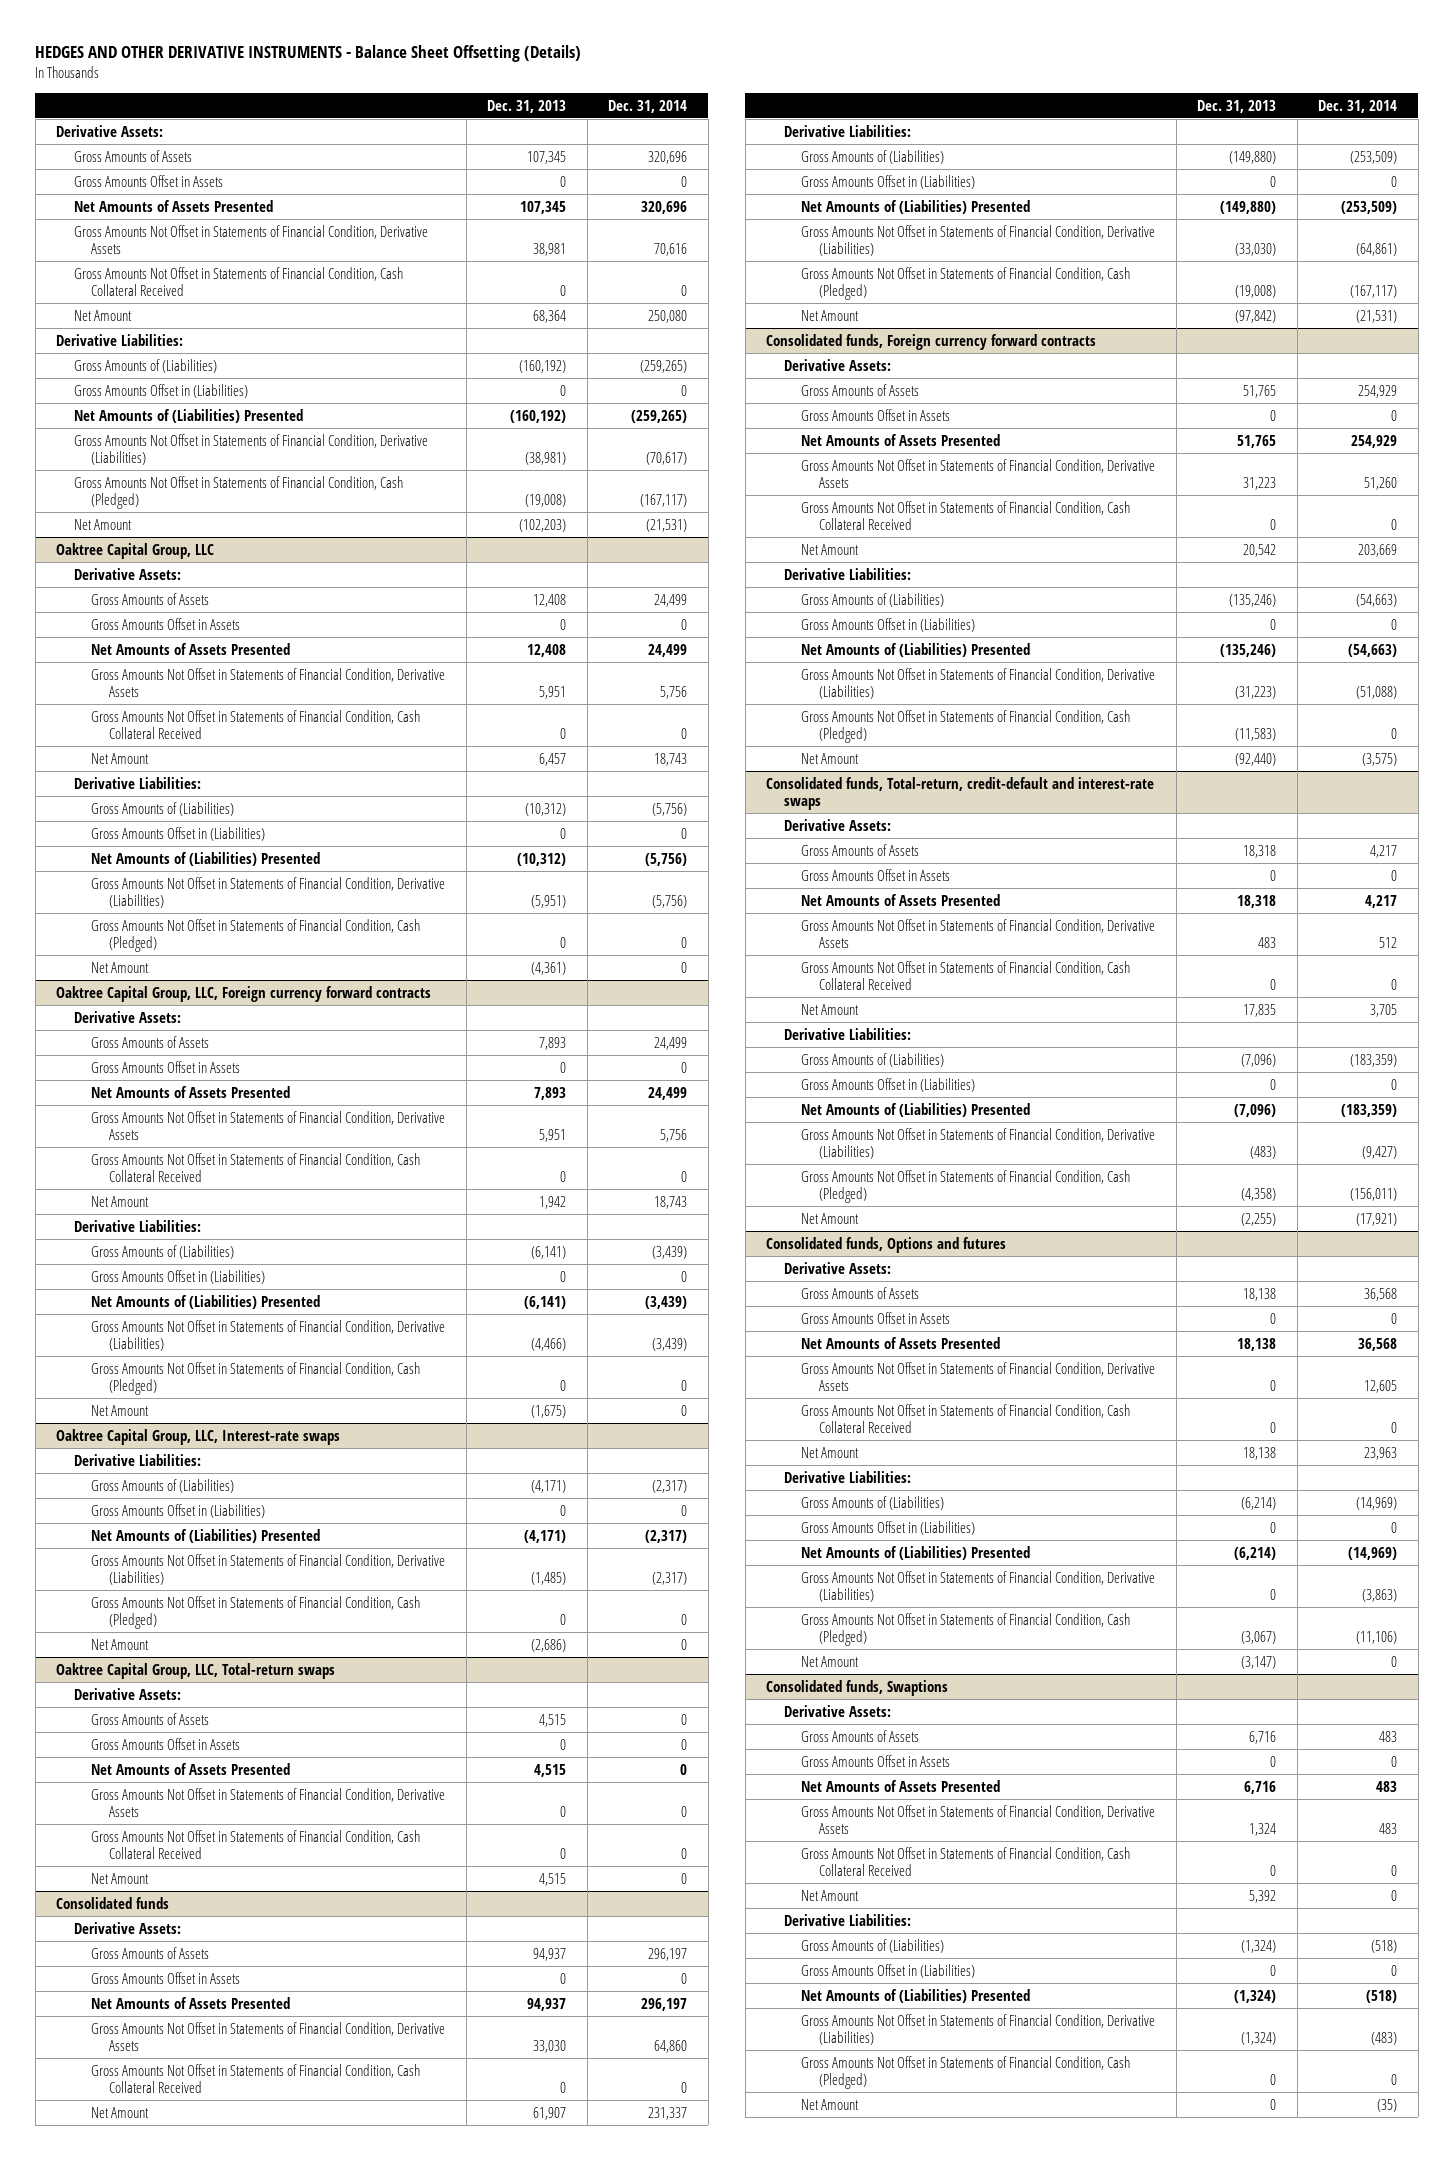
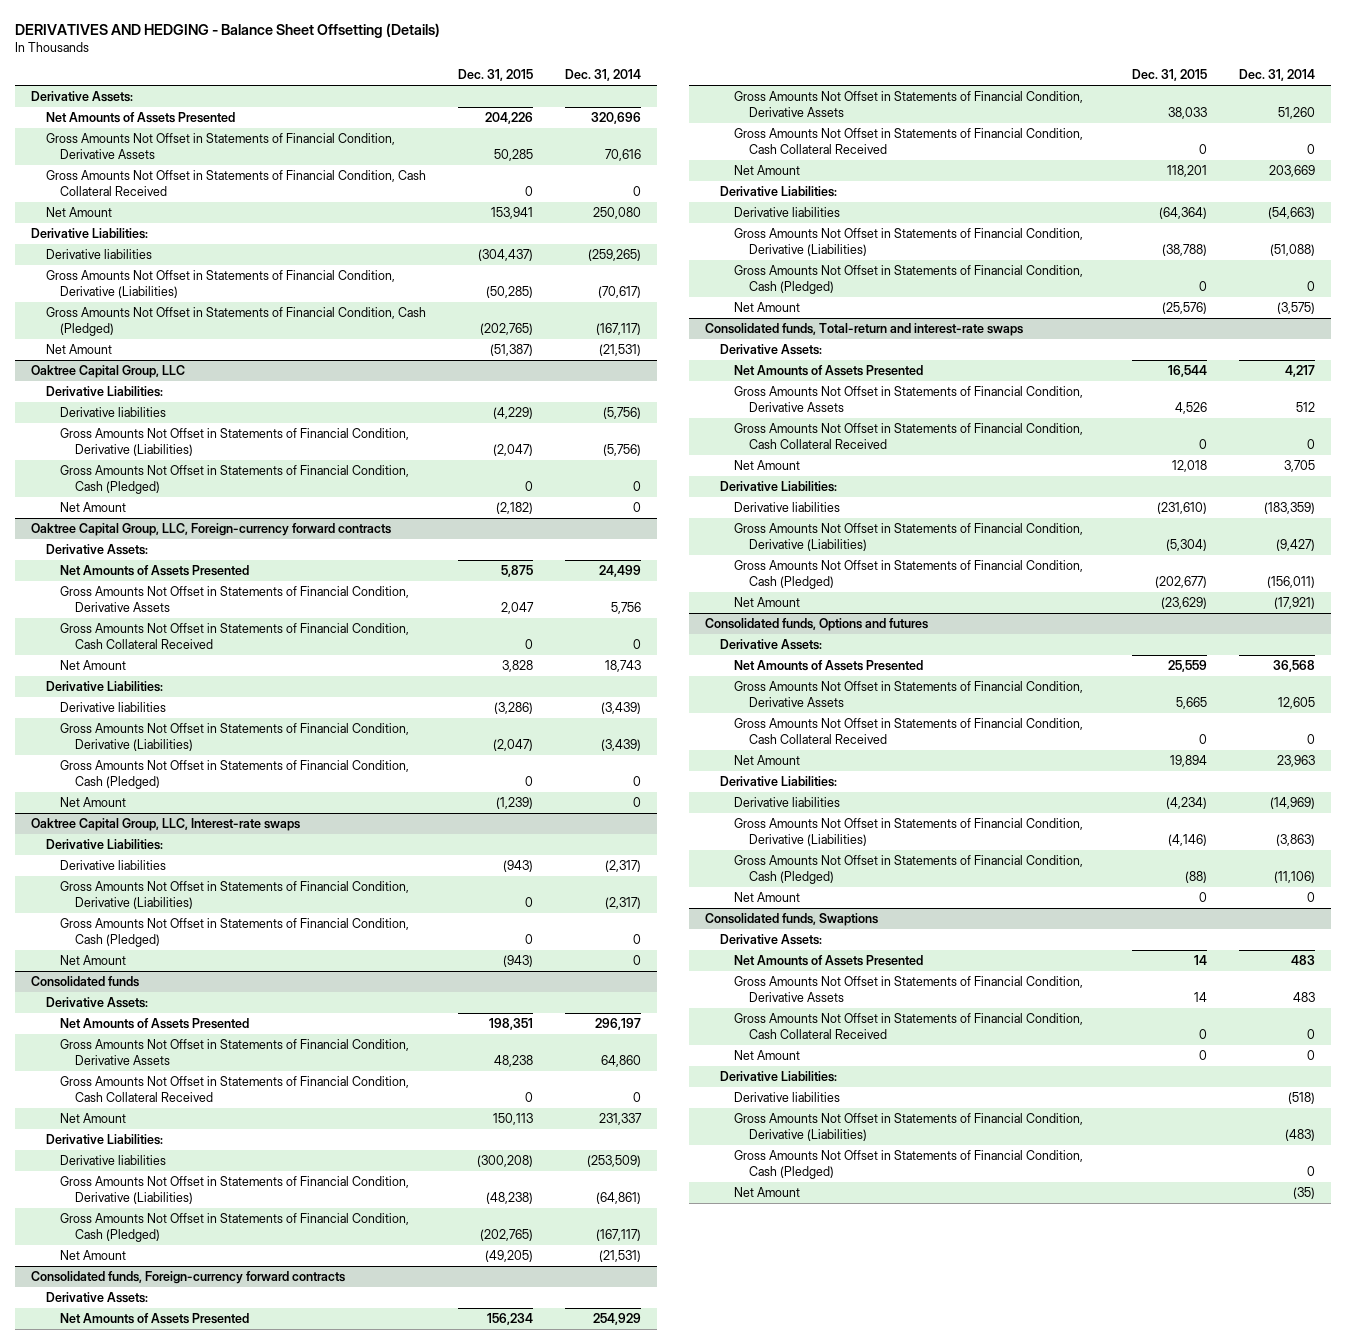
- HEDGES AND OTHER DERIVATIVE INSTRUMENTS - Balance Sheet Offsetting (Details)
+ DERIVATIVES AND HEDGING - Balance Sheet Offsetting (Details)
- | Dec. 31, 2013 | Dec. 31, 2014
+ | Dec. 31, 2015 | Dec. 31, 2014
- Gross Amounts of Assets | 107,345 | 320,696
- Gross Amounts Offset in Assets | 0 | 0
- Gross Amounts of (Liabilities) | (160,192) | (259,265)
- Gross Amounts Offset in (Liabilities) | 0 | 0
- Net Amounts of (Liabilities) Presented | (160,192) | (259,265)
+ Derivative liabilities | (304,437) | (259,265)
@ Oaktree Capital Group, LLC
- Derivative Assets:
- Gross Amounts of Assets | 12,408 | 24,499
- Gross Amounts Offset in Assets | 0 | 0
- Net Amounts of Assets Presented | 12,408 | 24,499
- Gross Amounts Not Offset in Statements of Financial Condition, Derivative Assets | 5,951 | 5,756
- Gross Amounts Not Offset in Statements of Financial Condition, Cash Collateral Received | 0 | 0
- Net Amount | 6,457 | 18,743
- Gross Amounts of (Liabilities) | (10,312) | (5,756)
- Gross Amounts Offset in (Liabilities) | 0 | 0
- Net Amounts of (Liabilities) Presented | (10,312) | (5,756)
+ Derivative liabilities | (4,229) | (5,756)
- Oaktree Capital Group, LLC, Foreign currency forward contracts
+ Oaktree Capital Group, LLC, Foreign-currency forward contracts
- Gross Amounts of Assets | 7,893 | 24,499
- Gross Amounts Offset in Assets | 0 | 0
- Gross Amounts of (Liabilities) | (6,141) | (3,439)
- Gross Amounts Offset in (Liabilities) | 0 | 0
- Net Amounts of (Liabilities) Presented | (6,141) | (3,439)
+ Derivative liabilities | (3,286) | (3,439)
@ Oaktree Capital Group, LLC, Interest-rate swaps
- Gross Amounts of (Liabilities) | (4,171) | (2,317)
- Gross Amounts Offset in (Liabilities) | 0 | 0
- Net Amounts of (Liabilities) Presented | (4,171) | (2,317)
+ Derivative liabilities | (943) | (2,317)
- Oaktree Capital Group, LLC, Total-return swaps
- Derivative Assets:
- Gross Amounts of Assets | 4,515 | 0
- Gross Amounts Offset in Assets | 0 | 0
- Net Amounts of Assets Presented | 4,515 | 0
- Gross Amounts Not Offset in Statements of Financial Condition, Derivative Assets | 0 | 0
- Gross Amounts Not Offset in Statements of Financial Condition, Cash Collateral Received | 0 | 0
- Net Amount | 4,515 | 0
@ Consolidated funds
- Gross Amounts of Assets | 94,937 | 296,197
- Gross Amounts Offset in Assets | 0 | 0
- Gross Amounts of (Liabilities) | (149,880) | (253,509)
- Gross Amounts Offset in (Liabilities) | 0 | 0
- Net Amounts of (Liabilities) Presented | (149,880) | (253,509)
+ Derivative liabilities | (300,208) | (253,509)
- Consolidated funds, Foreign currency forward contracts
+ Consolidated funds, Foreign-currency forward contracts
- Gross Amounts of Assets | 51,765 | 254,929
- Gross Amounts Offset in Assets | 0 | 0
- Gross Amounts of (Liabilities) | (135,246) | (54,663)
- Gross Amounts Offset in (Liabilities) | 0 | 0
- Net Amounts of (Liabilities) Presented | (135,246) | (54,663)
+ Derivative liabilities | (64,364) | (54,663)
- Consolidated funds, Total-return, credit-default and interest-rate swaps
+ Consolidated funds, Total-return and interest-rate swaps
- Gross Amounts of Assets | 18,318 | 4,217
- Gross Amounts Offset in Assets | 0 | 0
- Gross Amounts of (Liabilities) | (7,096) | (183,359)
- Gross Amounts Offset in (Liabilities) | 0 | 0
- Net Amounts of (Liabilities) Presented | (7,096) | (183,359)
+ Derivative liabilities | (231,610) | (183,359)
@ Consolidated funds, Options and futures
- Gross Amounts of Assets | 18,138 | 36,568
- Gross Amounts Offset in Assets | 0 | 0
- Gross Amounts of (Liabilities) | (6,214) | (14,969)
- Gross Amounts Offset in (Liabilities) | 0 | 0
- Net Amounts of (Liabilities) Presented | (6,214) | (14,969)
+ Derivative liabilities | (4,234) | (14,969)
@ Consolidated funds, Swaptions
- Gross Amounts of Assets | 6,716 | 483
- Gross Amounts Offset in Assets | 0 | 0
- Gross Amounts of (Liabilities) | (1,324) | (518)
- Gross Amounts Offset in (Liabilities) | 0 | 0
- Net Amounts of (Liabilities) Presented | (1,324) | (518)
+ Derivative liabilities | | (518)

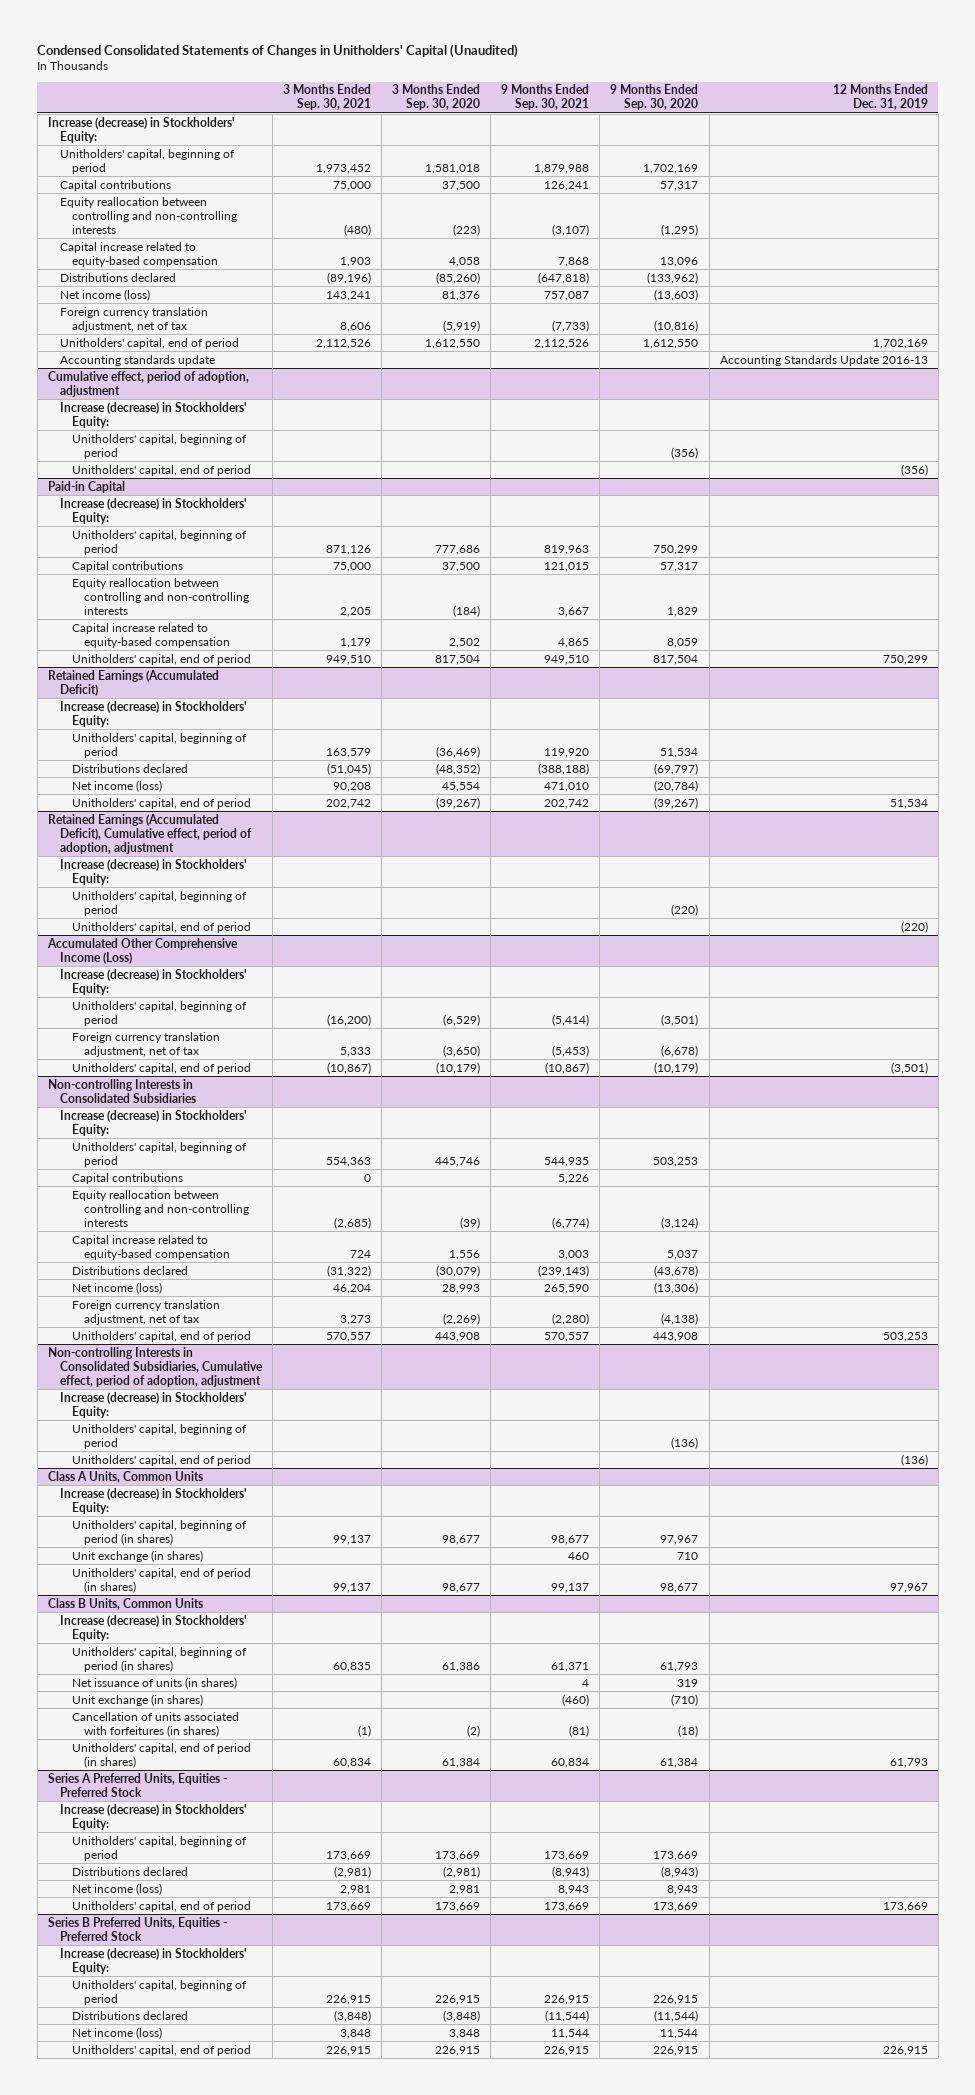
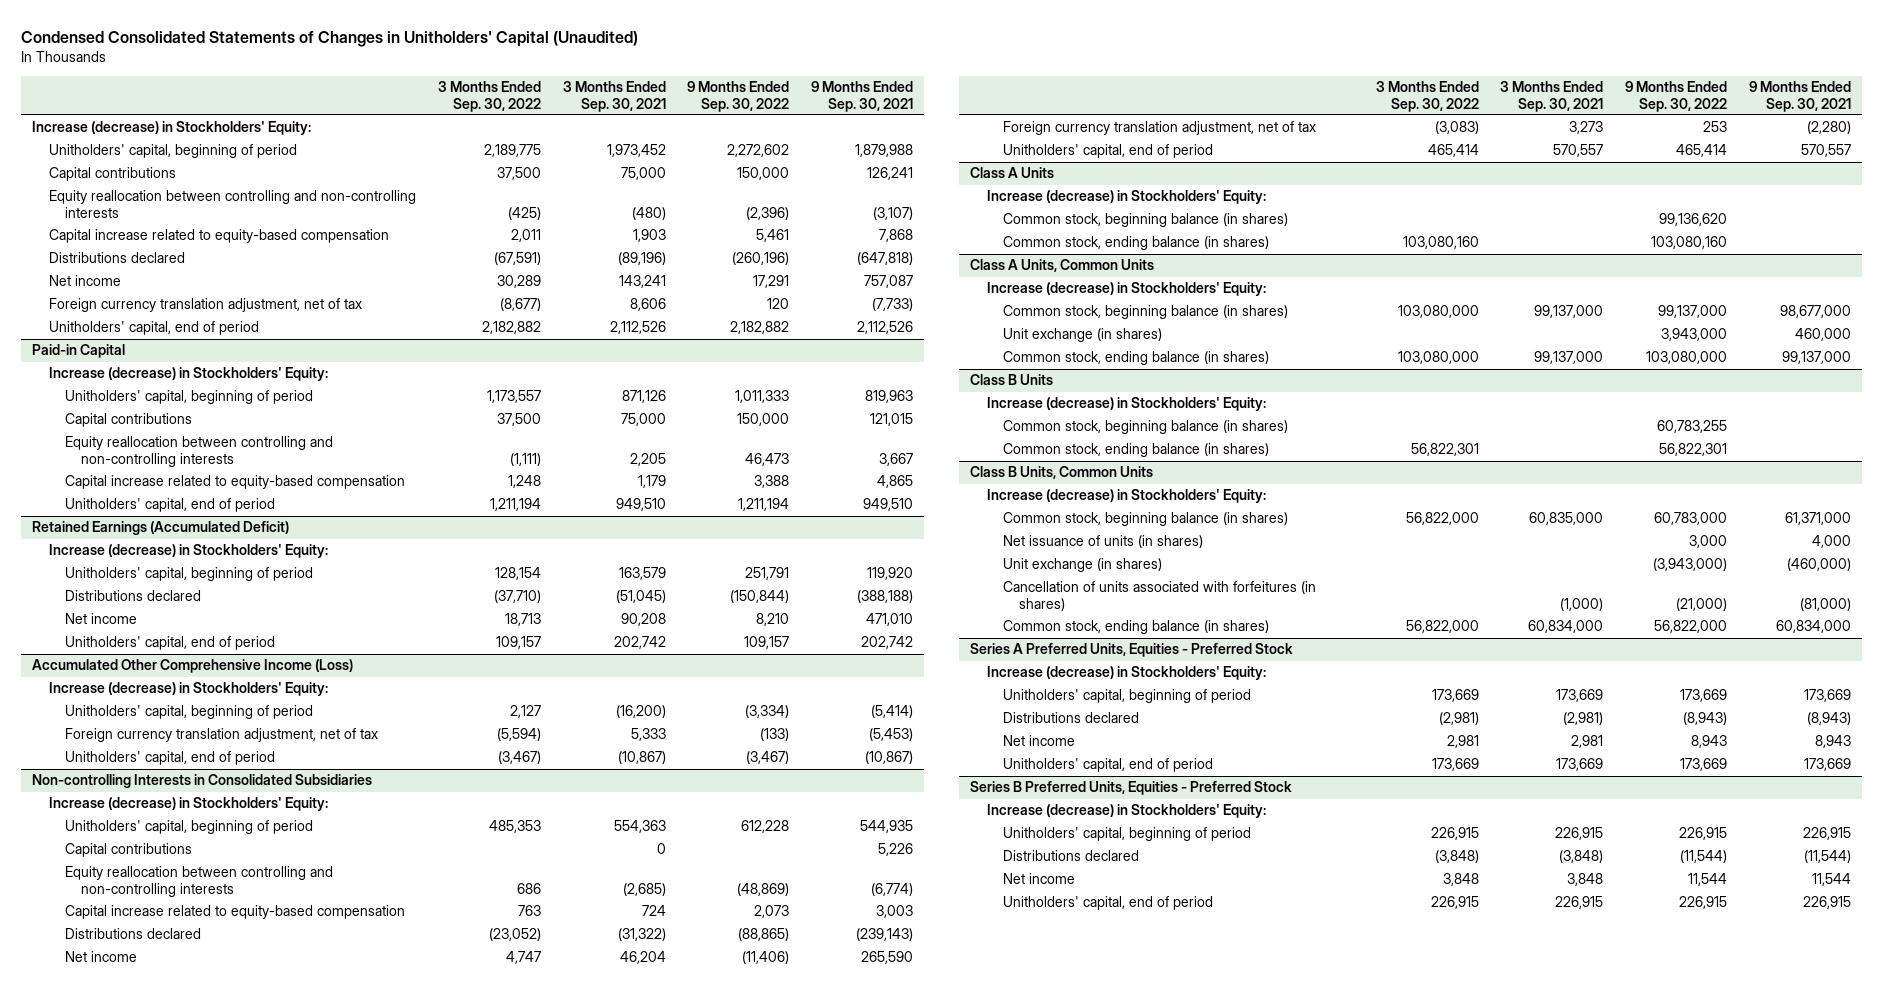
- | 3 Months Ended Sep. 30, 2021 | 3 Months Ended Sep. 30, 2020 | 9 Months Ended Sep. 30, 2021 | 9 Months Ended Sep. 30, 2020 | 12 Months Ended Dec. 31, 2019
+ | 3 Months Ended Sep. 30, 2022 | 3 Months Ended Sep. 30, 2021 | 9 Months Ended Sep. 30, 2022 | 9 Months Ended Sep. 30, 2021
- Net income (loss) | 143,241 | 81,376 | 757,087 | (13,603) |
+ Net income | 30,289 | 143,241 | 17,291 | 757,087
- Accounting standards update | | | | | Accounting Standards Update 2016-13
- Cumulative effect, period of adoption, adjustment
- Increase (decrease) in Stockholders' Equity:
- Unitholders' capital, beginning of period | | | | (356) |
- Unitholders' capital, end of period | | | | | (356)
@ Retained Earnings (Accumulated Deficit)
- Net income (loss) | 90,208 | 45,554 | 471,010 | (20,784) |
+ Net income | 18,713 | 90,208 | 8,210 | 471,010
- Retained Earnings (Accumulated Deficit), Cumulative effect, period of adoption, adjustment
- Increase (decrease) in Stockholders' Equity:
- Unitholders' capital, beginning of period | | | | (220) |
- Unitholders' capital, end of period | | | | | (220)
@ Non-controlling Interests in Consolidated Subsidiaries
- Net income (loss) | 46,204 | 28,993 | 265,590 | (13,306) |
+ Net income | 4,747 | 46,204 | (11,406) | 265,590
- Non-controlling Interests in Consolidated Subsidiaries, Cumulative effect, period of adoption, adjustment
+ Class A Units
- Unitholders' capital, beginning of period | | | | (136) |
- Unitholders' capital, end of period | | | | | (136)
+ Common stock, beginning balance (in shares) | | | 99,136,620 |
+ Common stock, ending balance (in shares) | 103,080,160 | | 103,080,160 |
@ Class A Units, Common Units
- Unitholders' capital, beginning of period (in shares) | 99,137 | 98,677 | 98,677 | 97,967 |
- Unit exchange (in shares) | | | 460 | 710 |
- Unitholders' capital, end of period (in shares) | 99,137 | 98,677 | 99,137 | 98,677 | 97,967
+ Common stock, beginning balance (in shares) | 103,080,000 | 99,137,000 | 99,137,000 | 98,677,000
+ Unit exchange (in shares) | | | 3,943,000 | 460,000
+ Common stock, ending balance (in shares) | 103,080,000 | 99,137,000 | 103,080,000 | 99,137,000
+ Class B Units
+ Increase (decrease) in Stockholders' Equity:
+ Common stock, beginning balance (in shares) | | | 60,783,255 |
+ Common stock, ending balance (in shares) | 56,822,301 | | 56,822,301 |
@ Class B Units, Common Units
- Unitholders' capital, beginning of period (in shares) | 60,835 | 61,386 | 61,371 | 61,793 |
- Net issuance of units (in shares) | | | 4 | 319 |
- Unit exchange (in shares) | | | (460) | (710) |
- Cancellation of units associated with forfeitures (in shares) | (1) | (2) | (81) | (18) |
- Unitholders' capital, end of period (in shares) | 60,834 | 61,384 | 60,834 | 61,384 | 61,793
+ Common stock, beginning balance (in shares) | 56,822,000 | 60,835,000 | 60,783,000 | 61,371,000
+ Net issuance of units (in shares) | | | 3,000 | 4,000
+ Unit exchange (in shares) | | | (3,943,000) | (460,000)
+ Cancellation of units associated with forfeitures (in shares) | | (1,000) | (21,000) | (81,000)
+ Common stock, ending balance (in shares) | 56,822,000 | 60,834,000 | 56,822,000 | 60,834,000
@ Series A Preferred Units, Equities - Preferred Stock
- Net income (loss) | 2,981 | 2,981 | 8,943 | 8,943 |
+ Net income | 2,981 | 2,981 | 8,943 | 8,943
@ Series B Preferred Units, Equities - Preferred Stock
- Net income (loss) | 3,848 | 3,848 | 11,544 | 11,544 |
+ Net income | 3,848 | 3,848 | 11,544 | 11,544

